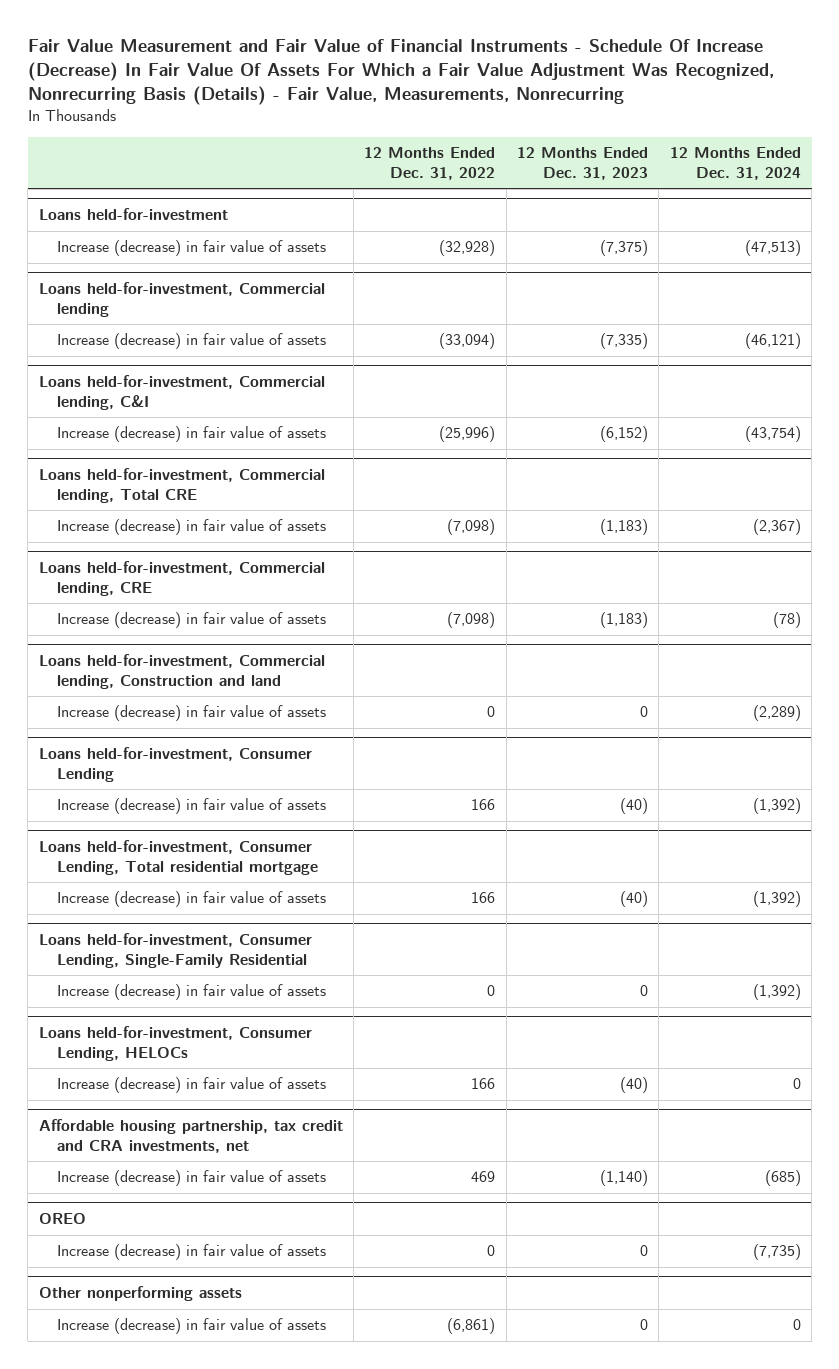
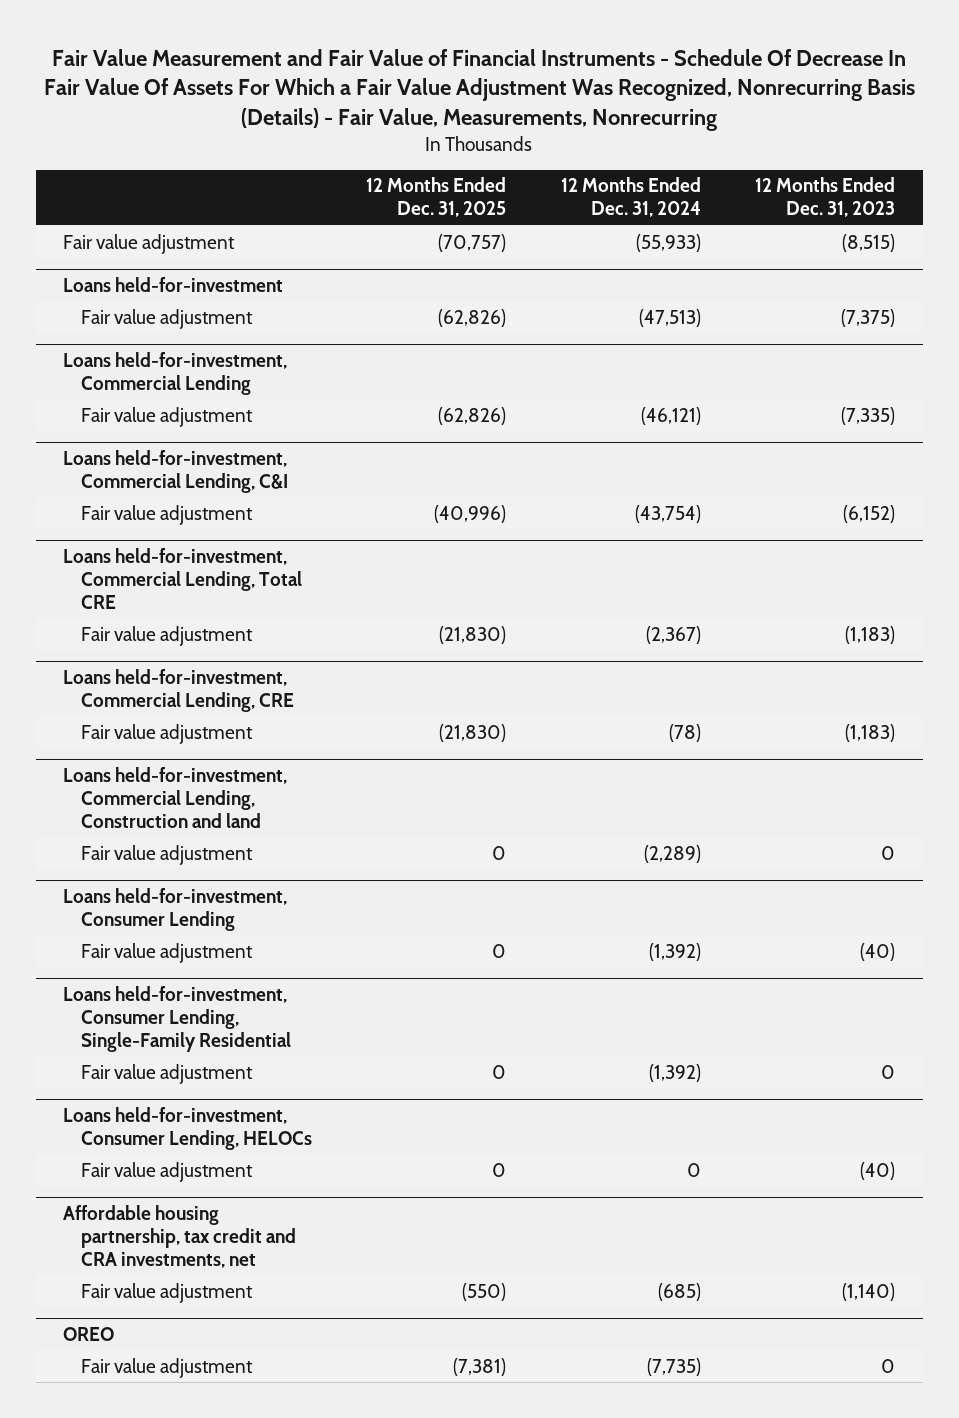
- Fair Value Measurement and Fair Value of Financial Instruments - Schedule Of Increase (Decrease) In Fair Value Of Assets For Which a Fair Value Adjustment Was Recognized, Nonrecurring Basis (Details) - Fair Value, Measurements, Nonrecurring
+ Fair Value Measurement and Fair Value of Financial Instruments - Schedule Of Decrease In Fair Value Of Assets For Which a Fair Value Adjustment Was Recognized, Nonrecurring Basis (Details) - Fair Value, Measurements, Nonrecurring
- | 12 Months Ended Dec. 31, 2022 | 12 Months Ended Dec. 31, 2023 | 12 Months Ended Dec. 31, 2024
+ | 12 Months Ended Dec. 31, 2025 | 12 Months Ended Dec. 31, 2024 | 12 Months Ended Dec. 31, 2023
+ Fair value adjustment | (70,757) | (55,933) | (8,515)
@ Loans held-for-investment
- Increase (decrease) in fair value of assets | (32,928) | (7,375) | (47,513)
- Loans held-for-investment, Commercial lending
- Increase (decrease) in fair value of assets | (33,094) | (7,335) | (46,121)
- Loans held-for-investment, Commercial lending, C&I
- Increase (decrease) in fair value of assets | (25,996) | (6,152) | (43,754)
- Loans held-for-investment, Commercial lending, Total CRE
- Increase (decrease) in fair value of assets | (7,098) | (1,183) | (2,367)
- Loans held-for-investment, Commercial lending, CRE
- Increase (decrease) in fair value of assets | (7,098) | (1,183) | (78)
- Loans held-for-investment, Commercial lending, Construction and land
- Increase (decrease) in fair value of assets | 0 | 0 | (2,289)
@ Loans held-for-investment
+ Fair value adjustment | (62,826) | (47,513) | (7,375)
+ Loans held-for-investment, Commercial Lending
+ Fair value adjustment | (62,826) | (46,121) | (7,335)
+ Loans held-for-investment, Commercial Lending, C&I
+ Fair value adjustment | (40,996) | (43,754) | (6,152)
+ Loans held-for-investment, Commercial Lending, Total CRE
+ Fair value adjustment | (21,830) | (2,367) | (1,183)
+ Loans held-for-investment, Commercial Lending, CRE
+ Fair value adjustment | (21,830) | (78) | (1,183)
+ Loans held-for-investment, Commercial Lending, Construction and land
+ Fair value adjustment | 0 | (2,289) | 0
@ Loans held-for-investment, Consumer Lending
- Increase (decrease) in fair value of assets | 166 | (40) | (1,392)
- Loans held-for-investment, Consumer Lending, Total residential mortgage
- Increase (decrease) in fair value of assets | 166 | (40) | (1,392)
@ Loans held-for-investment, Consumer Lending
+ Fair value adjustment | 0 | (1,392) | (40)
@ Loans held-for-investment, Consumer Lending, Single-Family Residential
- Increase (decrease) in fair value of assets | 0 | 0 | (1,392)
+ Fair value adjustment | 0 | (1,392) | 0
@ Loans held-for-investment, Consumer Lending, HELOCs
- Increase (decrease) in fair value of assets | 166 | (40) | 0
+ Fair value adjustment | 0 | 0 | (40)
@ Affordable housing partnership, tax credit and CRA investments, net
- Increase (decrease) in fair value of assets | 469 | (1,140) | (685)
+ Fair value adjustment | (550) | (685) | (1,140)
@ OREO
- Increase (decrease) in fair value of assets | 0 | 0 | (7,735)
- Other nonperforming assets
- Increase (decrease) in fair value of assets | (6,861) | 0 | 0
@ OREO
+ Fair value adjustment | (7,381) | (7,735) | 0

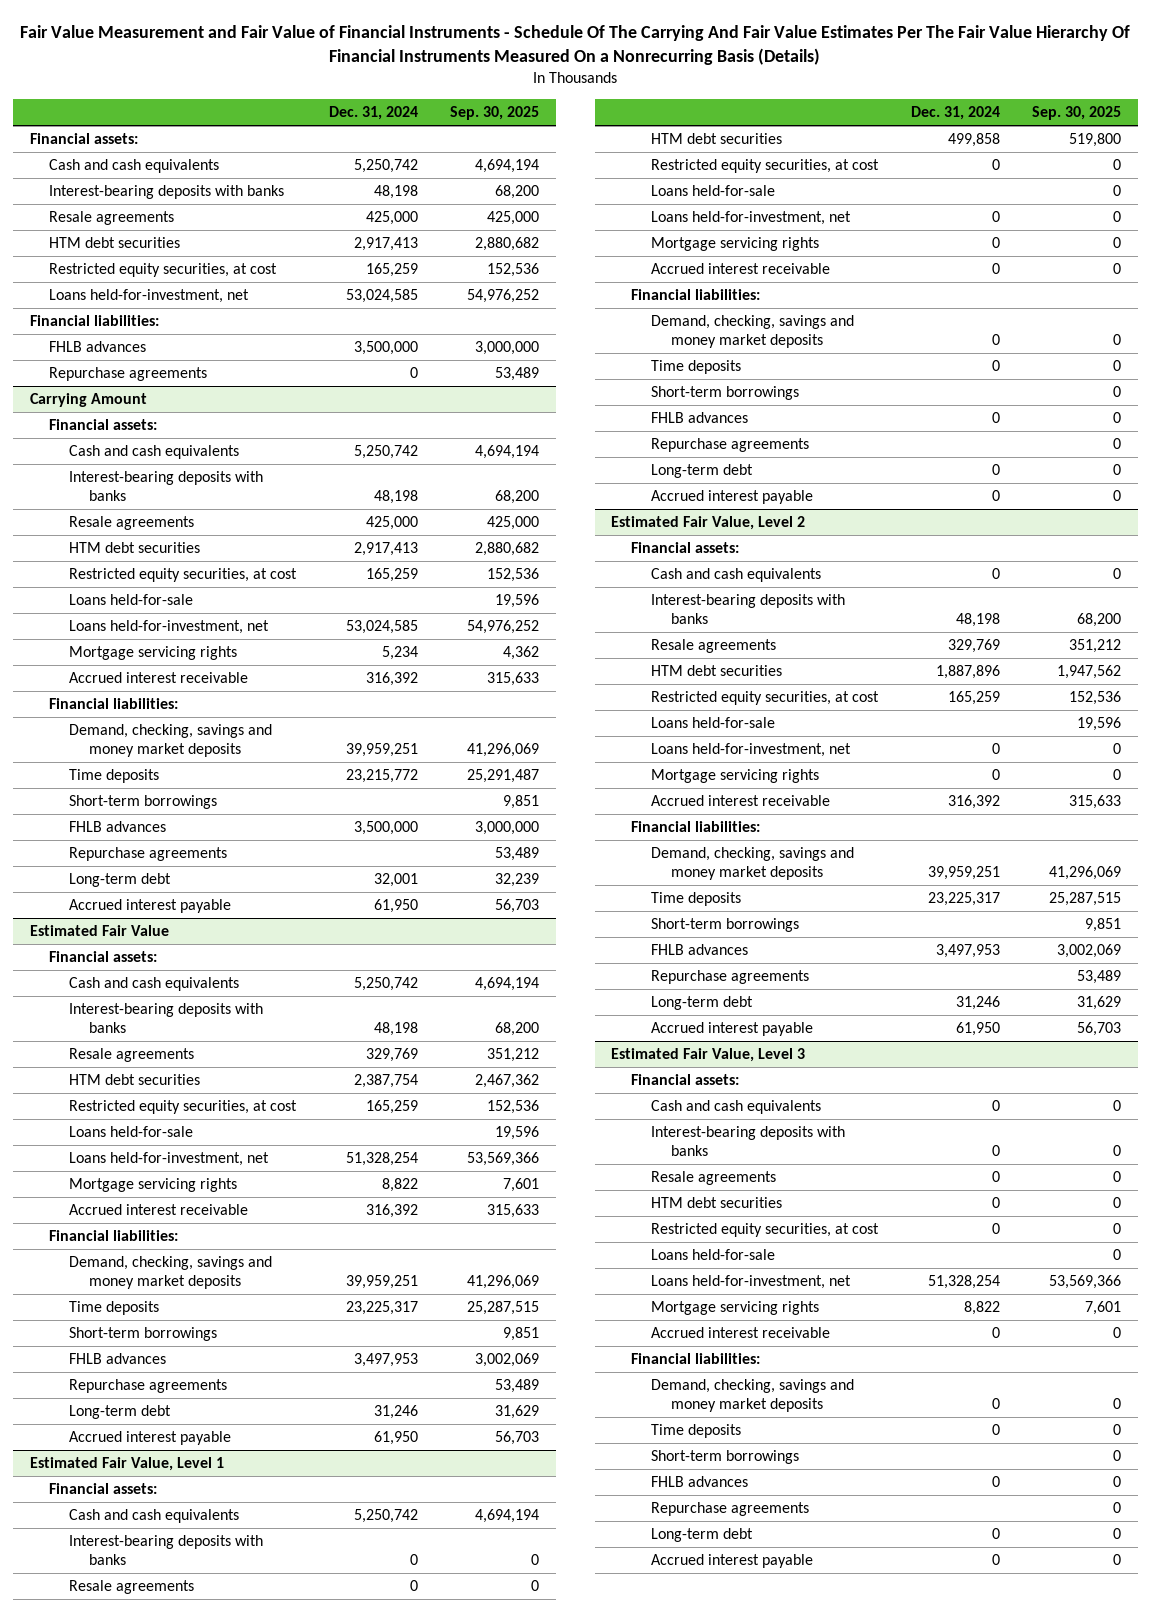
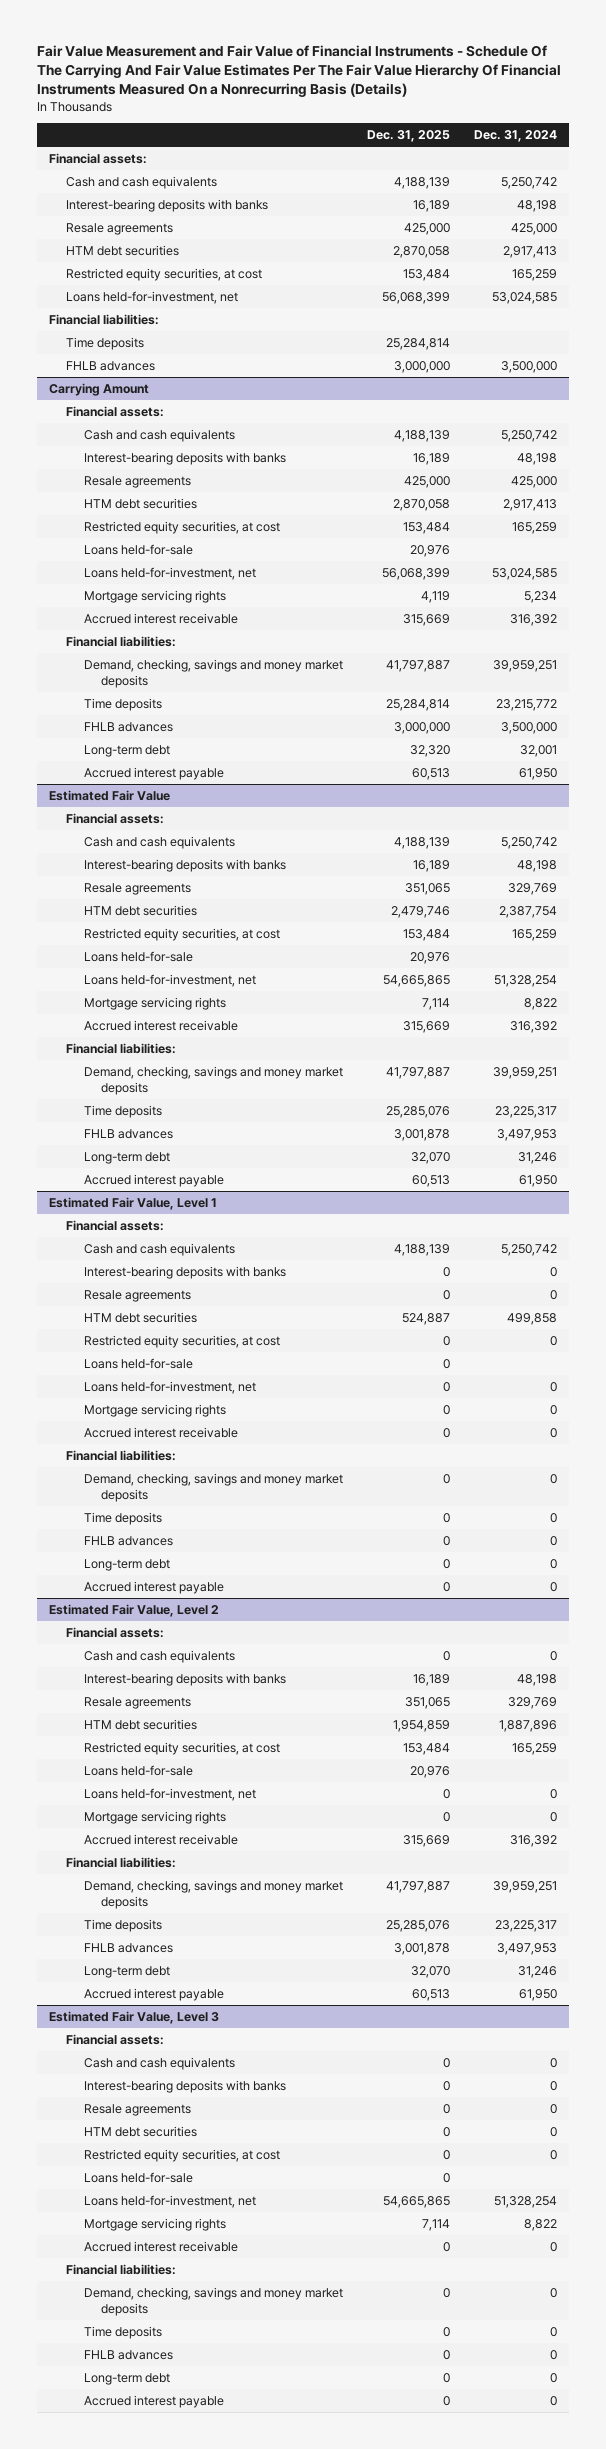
- | Dec. 31, 2024 | Sep. 30, 2025
+ | Dec. 31, 2025 | Dec. 31, 2024
+ Time deposits | 25,284,814 |
- Repurchase agreements | 0 | 53,489
@ Carrying Amount
- Short-term borrowings | | 9,851
- Repurchase agreements | | 53,489
@ Estimated Fair Value
- Short-term borrowings | | 9,851
- Repurchase agreements | | 53,489
@ Estimated Fair Value, Level 1
- Short-term borrowings | | 0
- Repurchase agreements | | 0
@ Estimated Fair Value, Level 2
- Short-term borrowings | | 9,851
- Repurchase agreements | | 53,489
@ Estimated Fair Value, Level 3
- Short-term borrowings | | 0
- Repurchase agreements | | 0

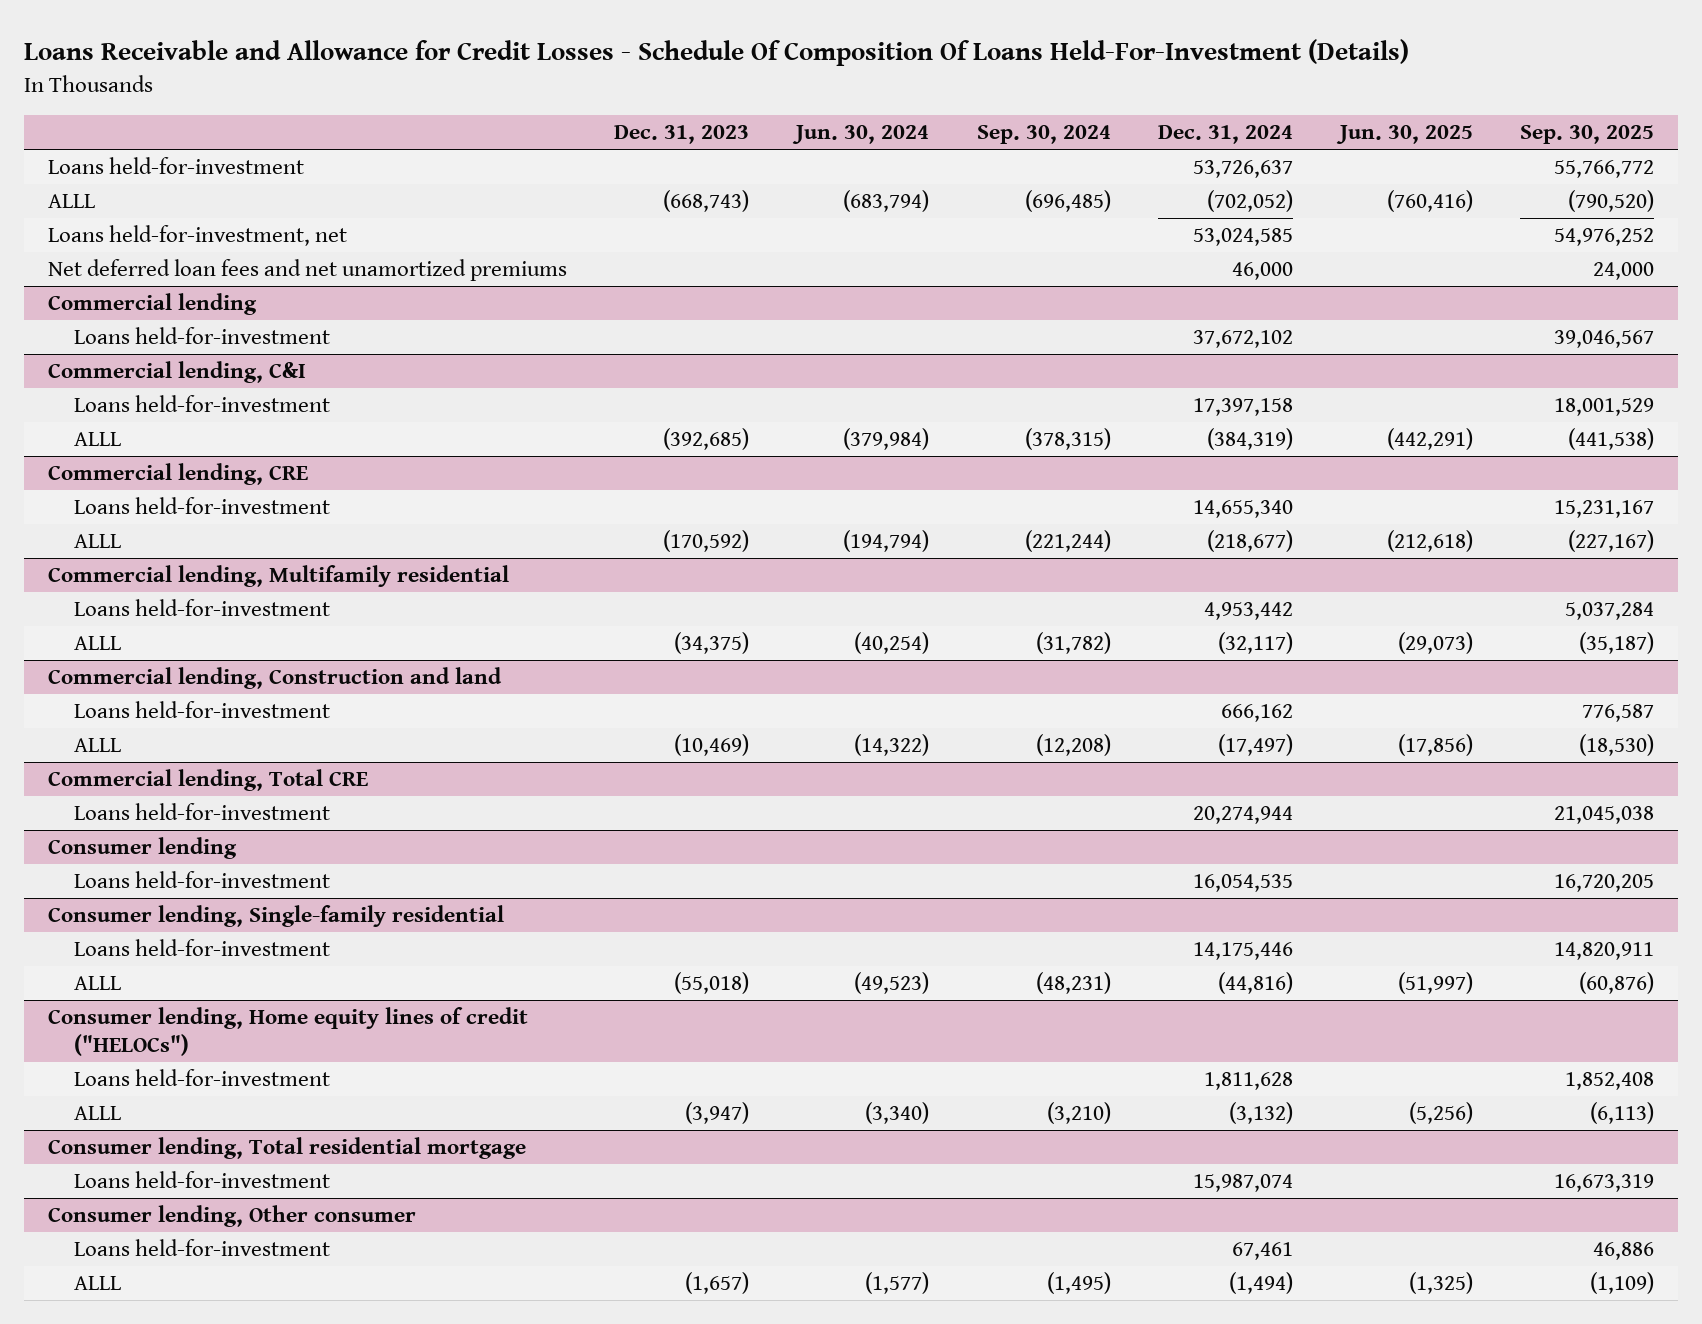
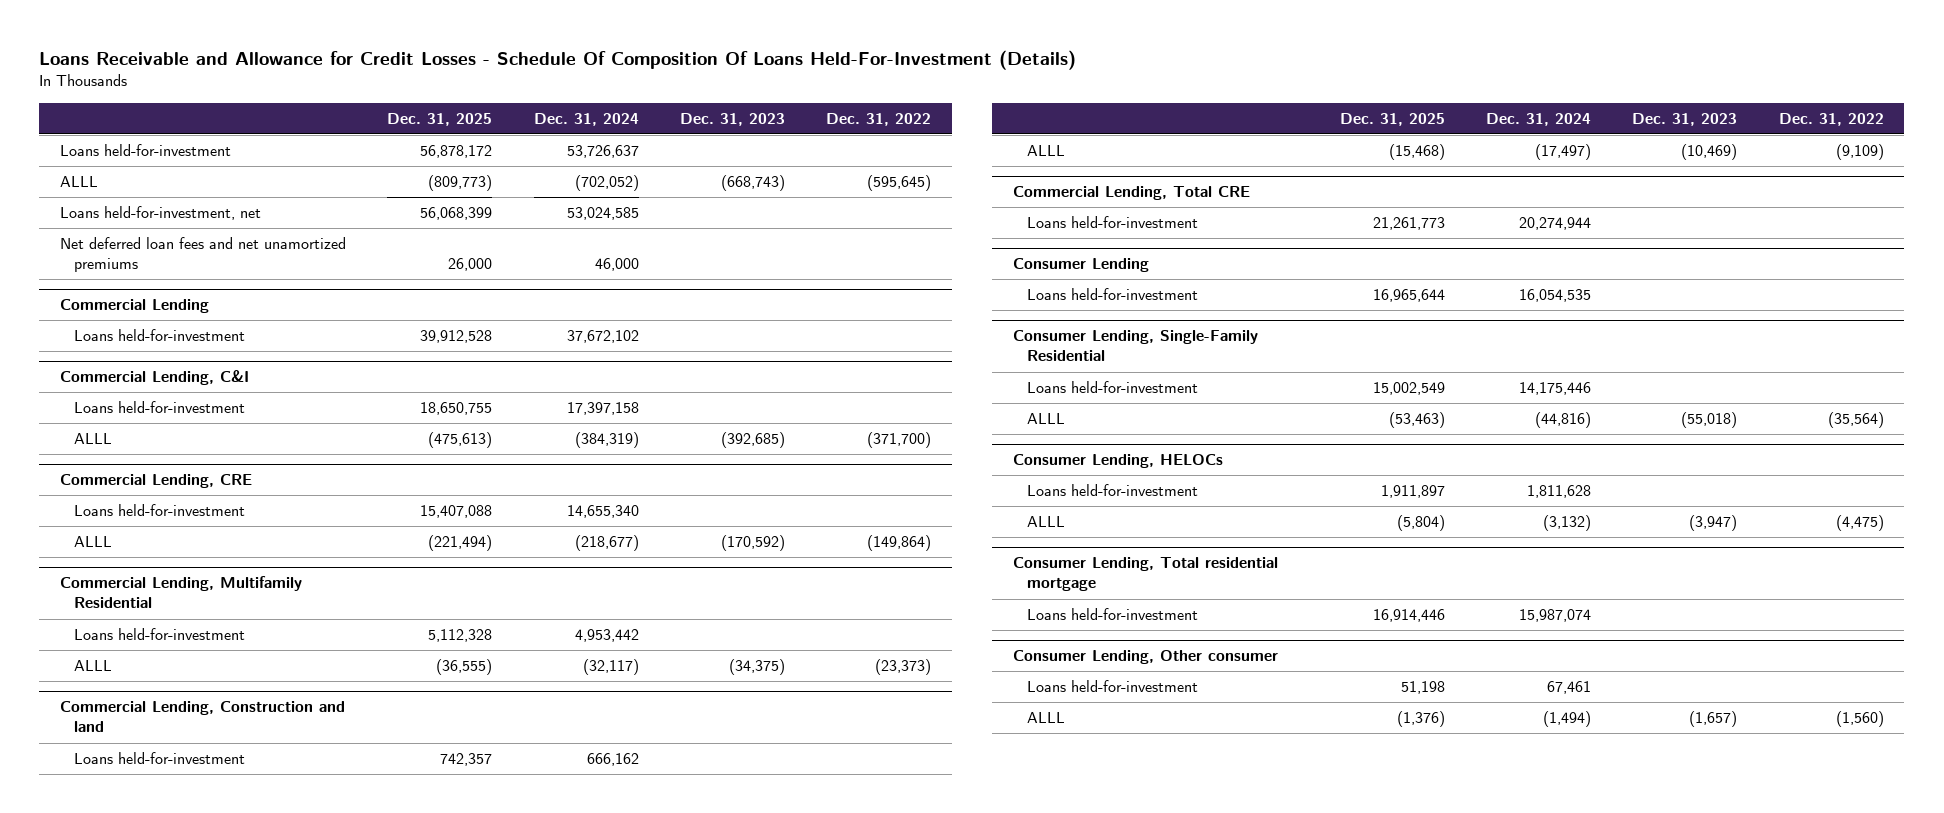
- | Dec. 31, 2023 | Jun. 30, 2024 | Sep. 30, 2024 | Dec. 31, 2024 | Jun. 30, 2025 | Sep. 30, 2025
+ | Dec. 31, 2025 | Dec. 31, 2024 | Dec. 31, 2023 | Dec. 31, 2022
- Commercial lending
+ Commercial Lending
- Commercial lending, C&I
+ Commercial Lending, C&I
- Commercial lending, CRE
+ Commercial Lending, CRE
- Commercial lending, Multifamily residential
+ Commercial Lending, Multifamily Residential
- Commercial lending, Construction and land
+ Commercial Lending, Construction and land
- Commercial lending, Total CRE
+ Commercial Lending, Total CRE
- Consumer lending
+ Consumer Lending
- Consumer lending, Single-family residential
+ Consumer Lending, Single-Family Residential
- Consumer lending, Home equity lines of credit ("HELOCs")
+ Consumer Lending, HELOCs
- Consumer lending, Total residential mortgage
+ Consumer Lending, Total residential mortgage
- Consumer lending, Other consumer
+ Consumer Lending, Other consumer

